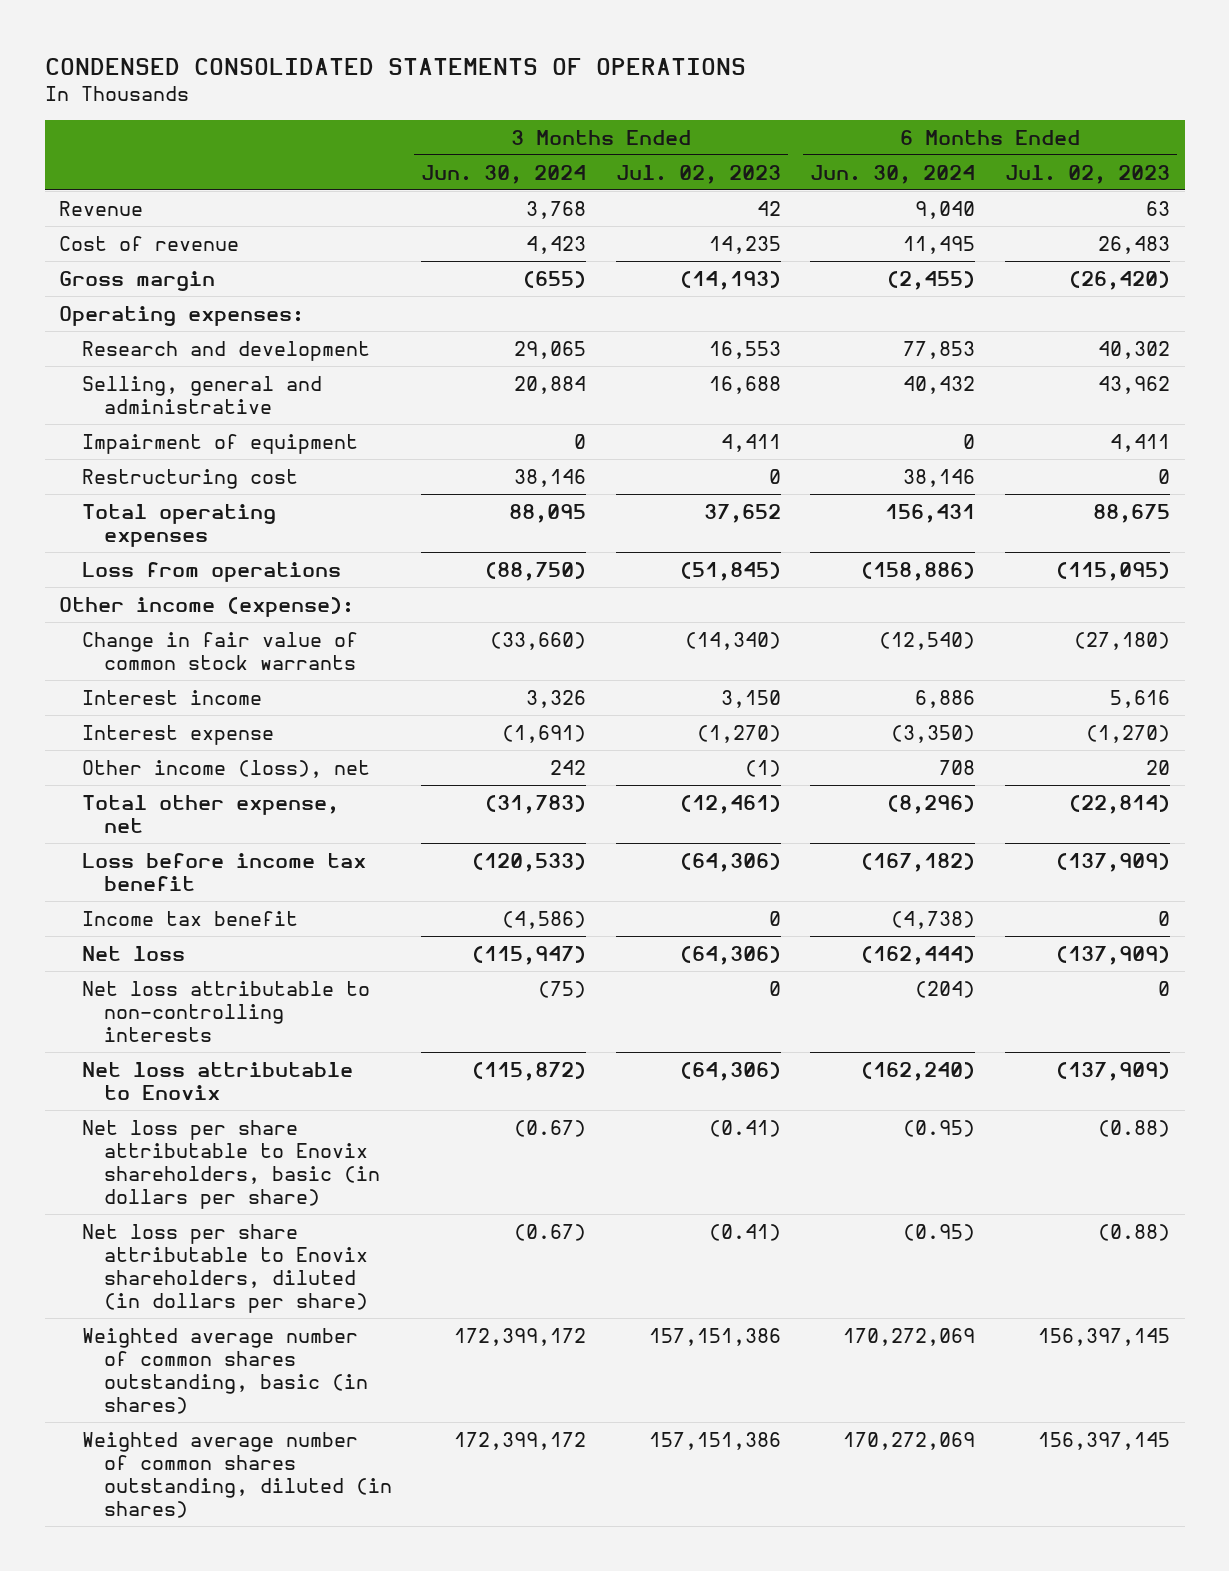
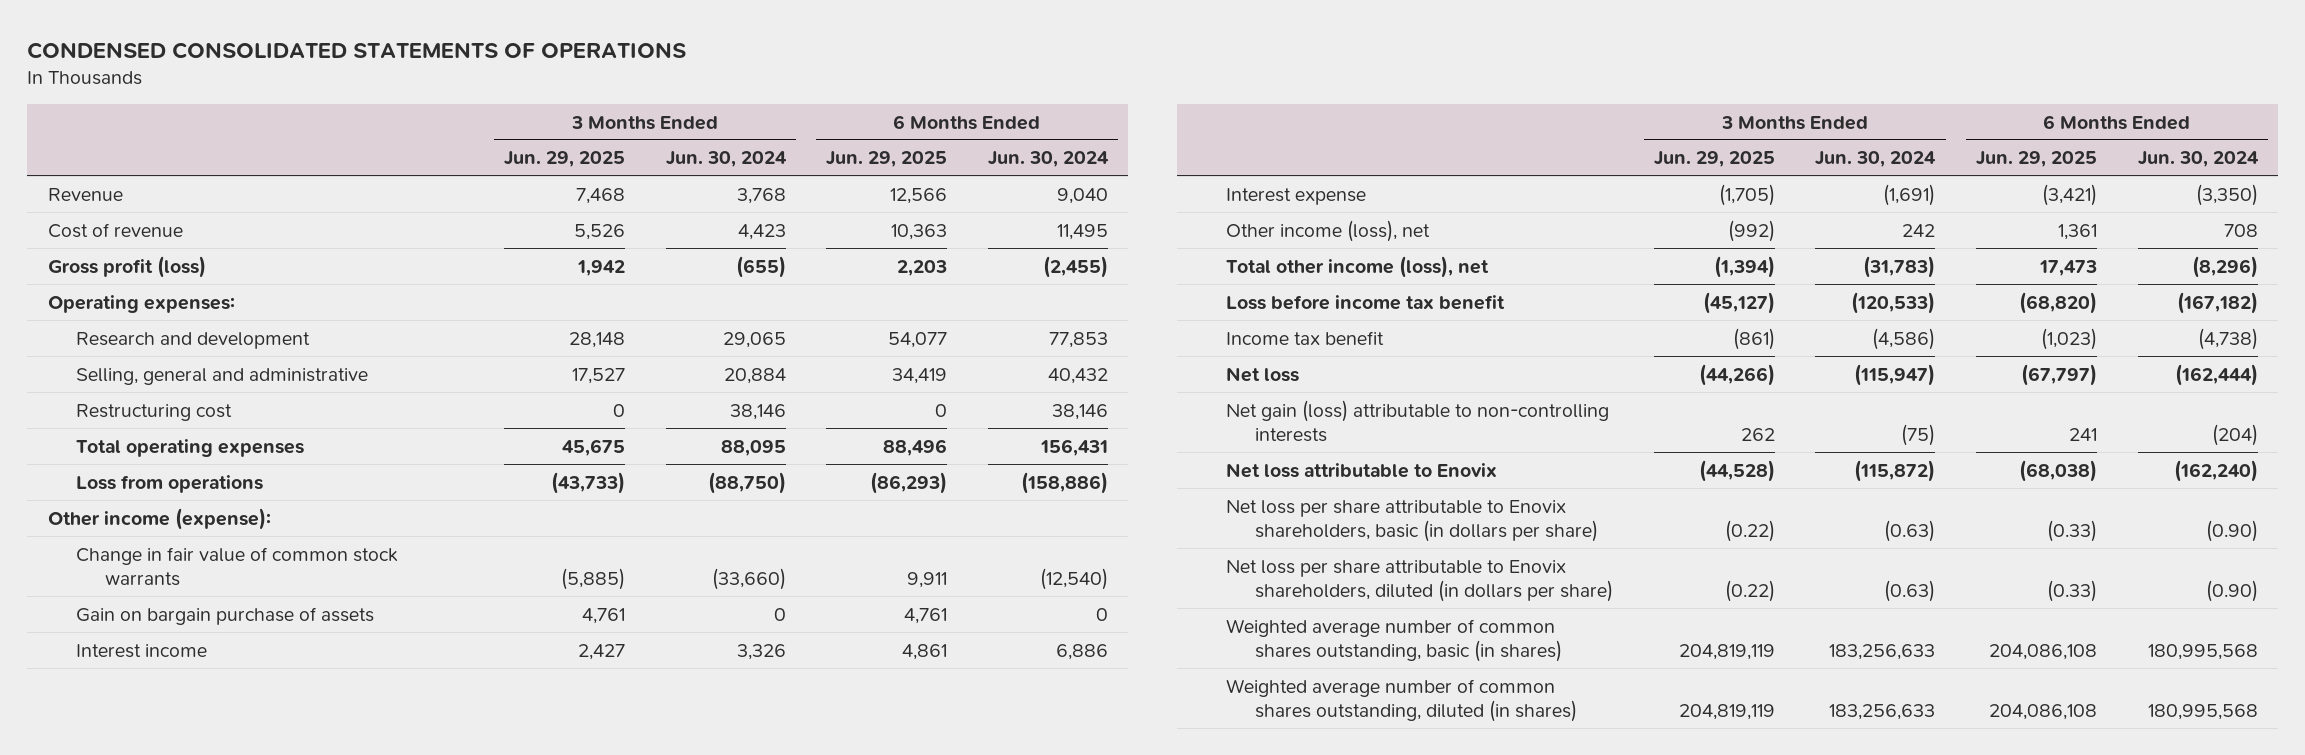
- | 3 Months Ended Jun. 30, 2024 | 3 Months Ended Jul. 02, 2023 | 6 Months Ended Jun. 30, 2024 | 6 Months Ended Jul. 02, 2023
+ | 3 Months Ended Jun. 29, 2025 | 3 Months Ended Jun. 30, 2024 | 6 Months Ended Jun. 29, 2025 | 6 Months Ended Jun. 30, 2024
- Gross margin | (655) | (14,193) | (2,455) | (26,420)
+ Gross profit (loss) | 1,942 | (655) | 2,203 | (2,455)
- Impairment of equipment | 0 | 4,411 | 0 | 4,411
+ Gain on bargain purchase of assets | 4,761 | 0 | 4,761 | 0
- Total other expense, net | (31,783) | (12,461) | (8,296) | (22,814)
+ Total other income (loss), net | (1,394) | (31,783) | 17,473 | (8,296)
- Net loss attributable to non-controlling interests | (75) | 0 | (204) | 0
+ Net gain (loss) attributable to non-controlling interests | 262 | (75) | 241 | (204)
- Net loss per share attributable to Enovix shareholders, basic (in dollars per share) | (0.67) | (0.41) | (0.95) | (0.88)
- Net loss per share attributable to Enovix shareholders, diluted (in dollars per share) | (0.67) | (0.41) | (0.95) | (0.88)
- Weighted average number of common shares outstanding, basic (in shares) | 172,399,172 | 157,151,386 | 170,272,069 | 156,397,145
- Weighted average number of common shares outstanding, diluted (in shares) | 172,399,172 | 157,151,386 | 170,272,069 | 156,397,145
+ Net loss per share attributable to Enovix shareholders, basic (in dollars per share) | (0.22) | (0.63) | (0.33) | (0.90)
+ Net loss per share attributable to Enovix shareholders, diluted (in dollars per share) | (0.22) | (0.63) | (0.33) | (0.90)
+ Weighted average number of common shares outstanding, basic (in shares) | 204,819,119 | 183,256,633 | 204,086,108 | 180,995,568
+ Weighted average number of common shares outstanding, diluted (in shares) | 204,819,119 | 183,256,633 | 204,086,108 | 180,995,568

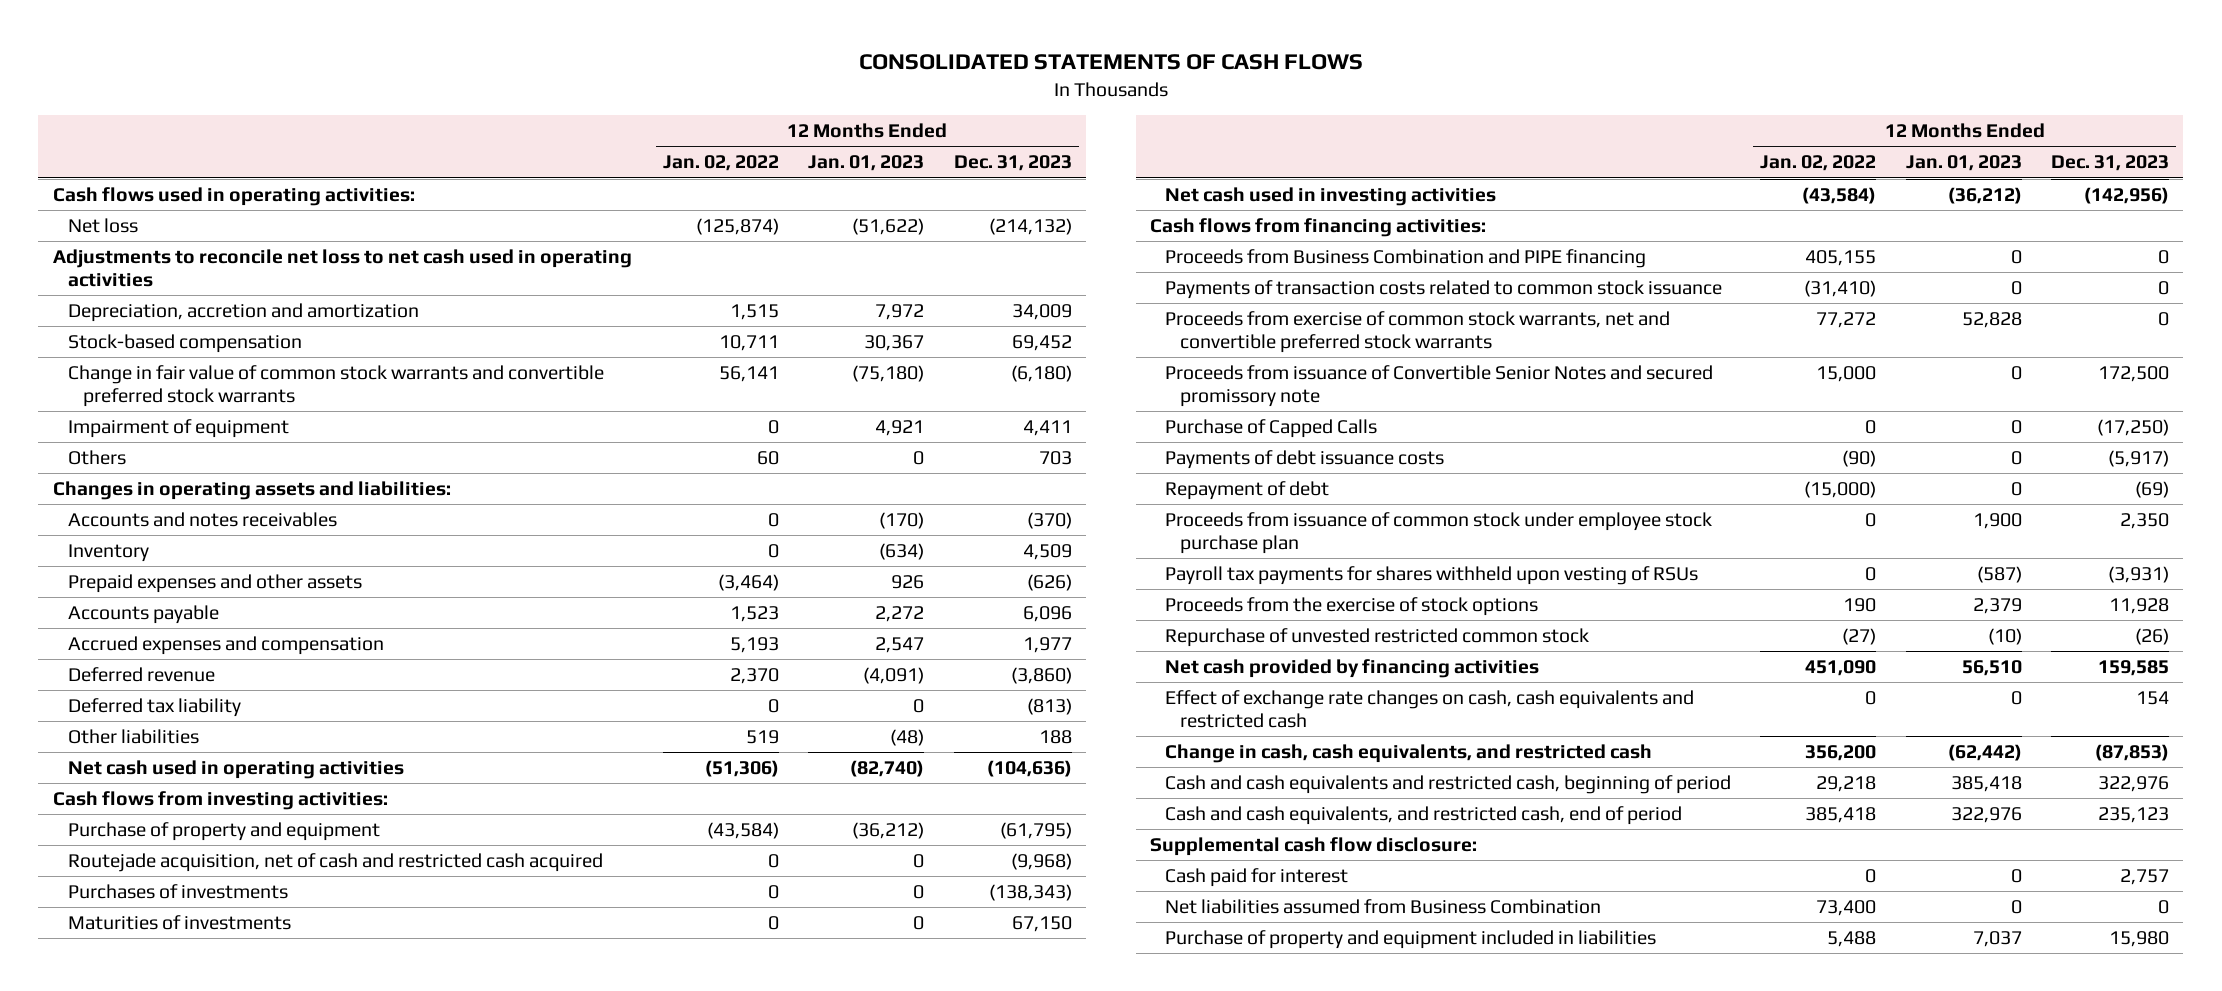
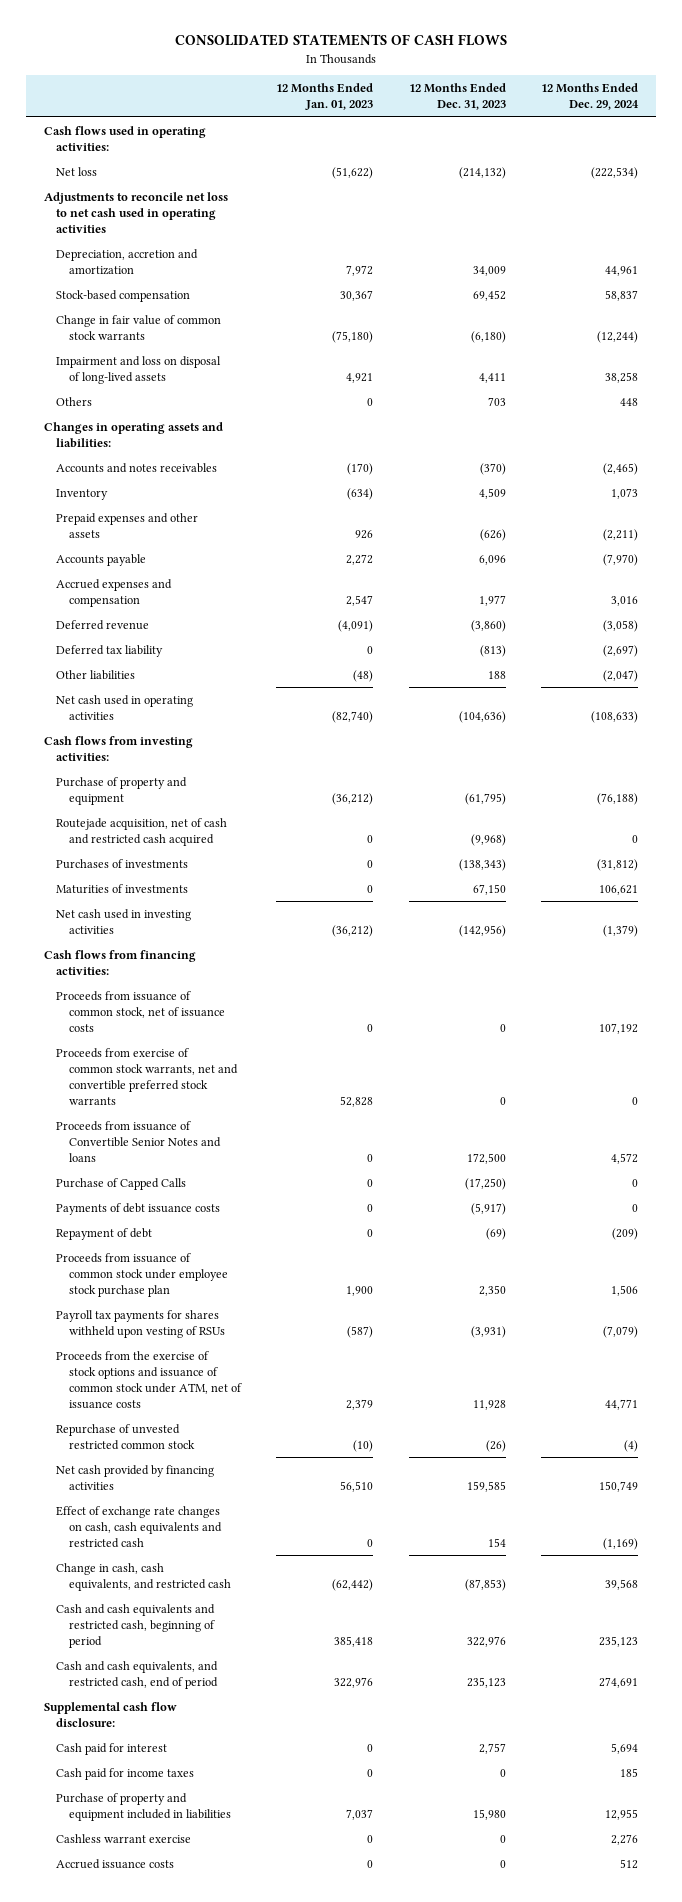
- | 12 Months Ended Jan. 02, 2022 | 12 Months Ended Jan. 01, 2023 | 12 Months Ended Dec. 31, 2023
+ | 12 Months Ended Jan. 01, 2023 | 12 Months Ended Dec. 31, 2023 | 12 Months Ended Dec. 29, 2024
- Change in fair value of common stock warrants and convertible preferred stock warrants | 56,141 | (75,180) | (6,180)
- Impairment of equipment | 0 | 4,921 | 4,411
+ Change in fair value of common stock warrants | (75,180) | (6,180) | (12,244)
+ Impairment and loss on disposal of long-lived assets | 4,921 | 4,411 | 38,258
- Proceeds from Business Combination and PIPE financing | 405,155 | 0 | 0
- Payments of transaction costs related to common stock issuance | (31,410) | 0 | 0
+ Proceeds from issuance of common stock, net of issuance costs | 0 | 0 | 107,192
- Proceeds from issuance of Convertible Senior Notes and secured promissory note | 15,000 | 0 | 172,500
+ Proceeds from issuance of Convertible Senior Notes and loans | 0 | 172,500 | 4,572
- Proceeds from the exercise of stock options | 190 | 2,379 | 11,928
+ Proceeds from the exercise of stock options and issuance of common stock under ATM, net of issuance costs | 2,379 | 11,928 | 44,771
- Net liabilities assumed from Business Combination | 73,400 | 0 | 0
+ Cash paid for income taxes | 0 | 0 | 185
+ Cashless warrant exercise | 0 | 0 | 2,276
+ Accrued issuance costs | 0 | 0 | 512

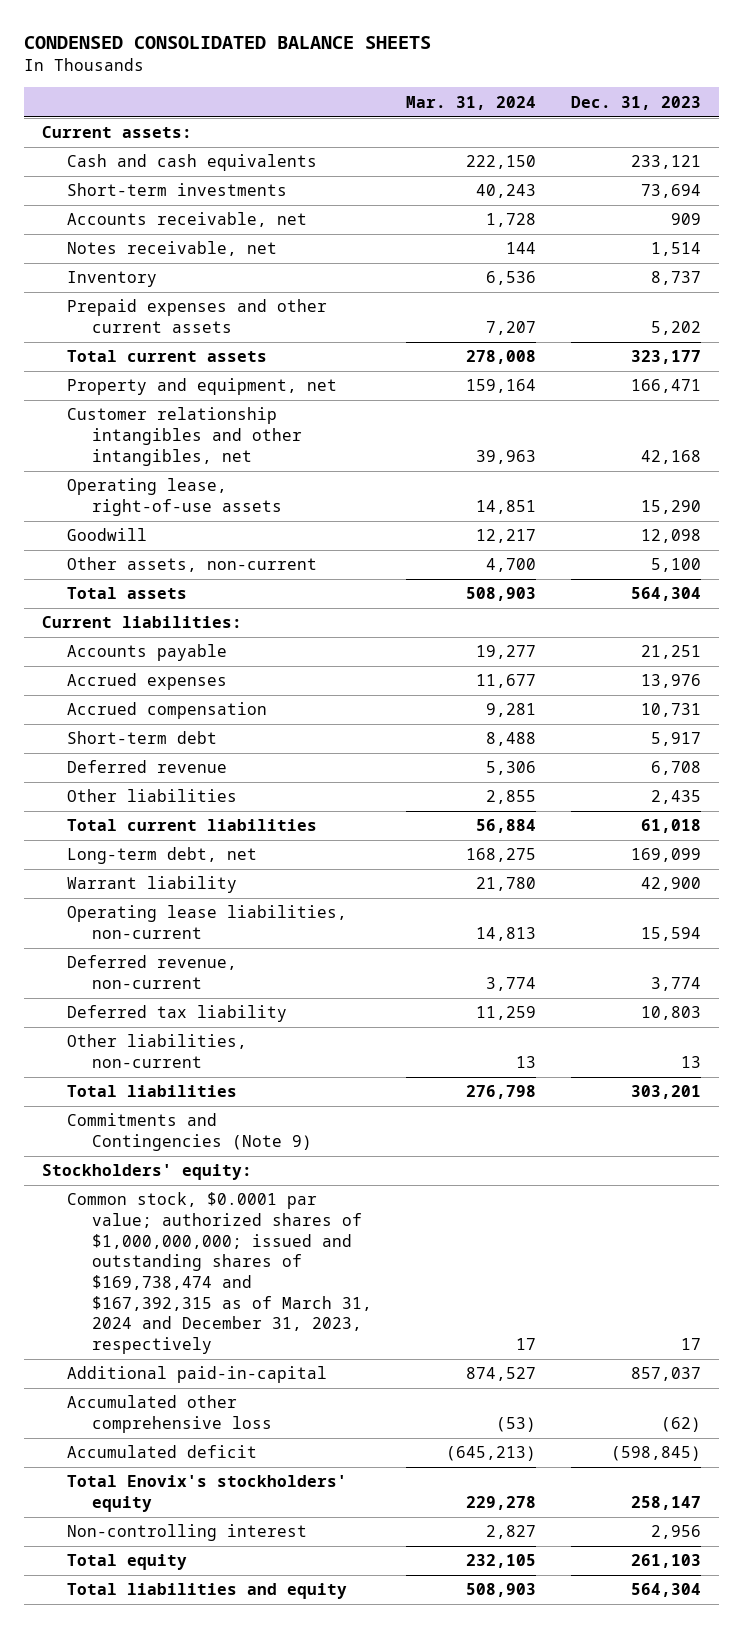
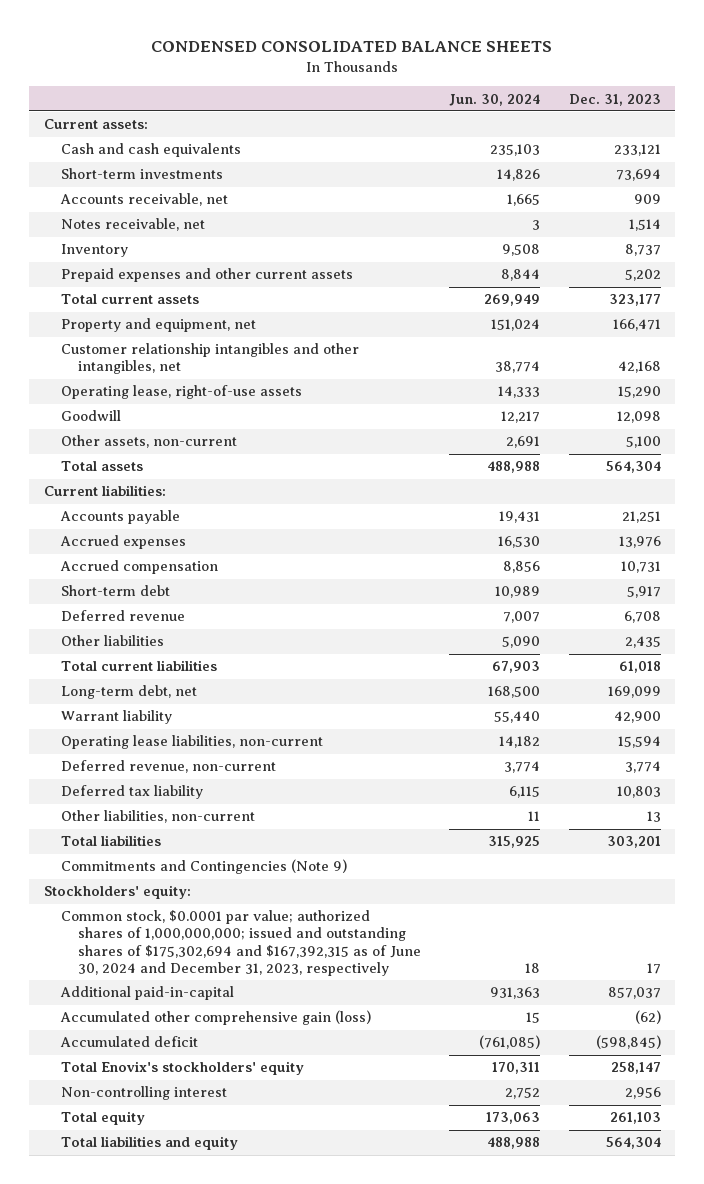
- | Mar. 31, 2024 | Dec. 31, 2023
+ | Jun. 30, 2024 | Dec. 31, 2023
- Common stock, $0.0001 par value; authorized shares of $1,000,000,000; issued and outstanding shares of $169,738,474 and $167,392,315 as of March 31, 2024 and December 31, 2023, respectively | 17 | 17
+ Common stock, $0.0001 par value; authorized shares of 1,000,000,000; issued and outstanding shares of $175,302,694 and $167,392,315 as of June 30, 2024 and December 31, 2023, respectively | 18 | 17
- Accumulated other comprehensive loss | (53) | (62)
+ Accumulated other comprehensive gain (loss) | 15 | (62)

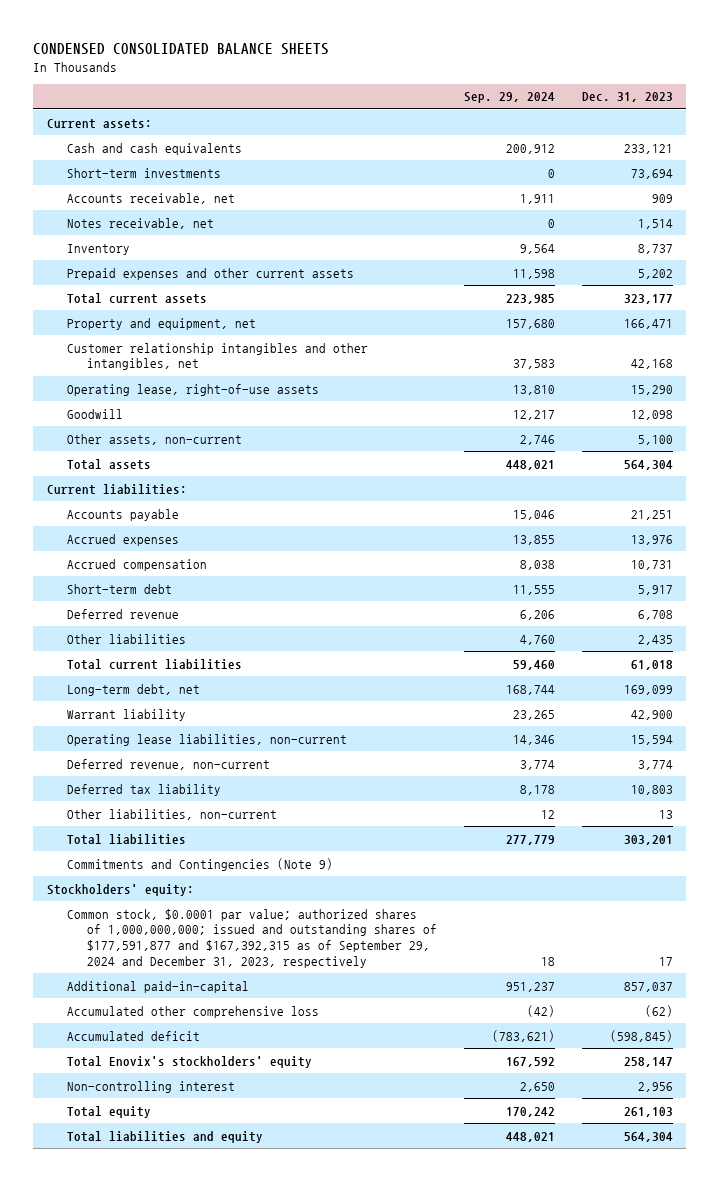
- | Jun. 30, 2024 | Dec. 31, 2023
+ | Sep. 29, 2024 | Dec. 31, 2023
- Common stock, $0.0001 par value; authorized shares of 1,000,000,000; issued and outstanding shares of $175,302,694 and $167,392,315 as of June 30, 2024 and December 31, 2023, respectively | 18 | 17
+ Common stock, $0.0001 par value; authorized shares of 1,000,000,000; issued and outstanding shares of $177,591,877 and $167,392,315 as of September 29, 2024 and December 31, 2023, respectively | 18 | 17
- Accumulated other comprehensive gain (loss) | 15 | (62)
+ Accumulated other comprehensive loss | (42) | (62)

